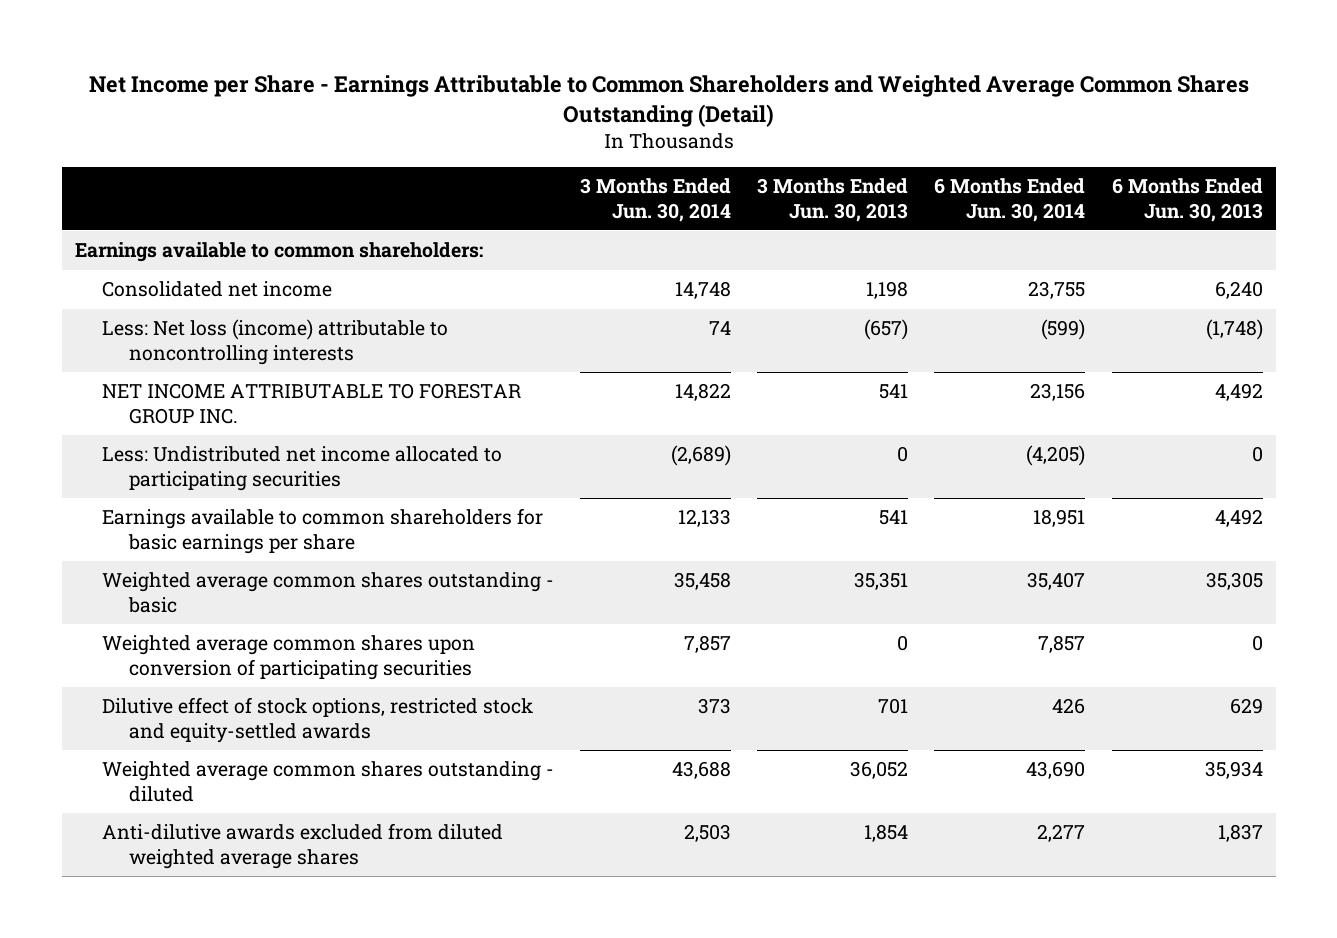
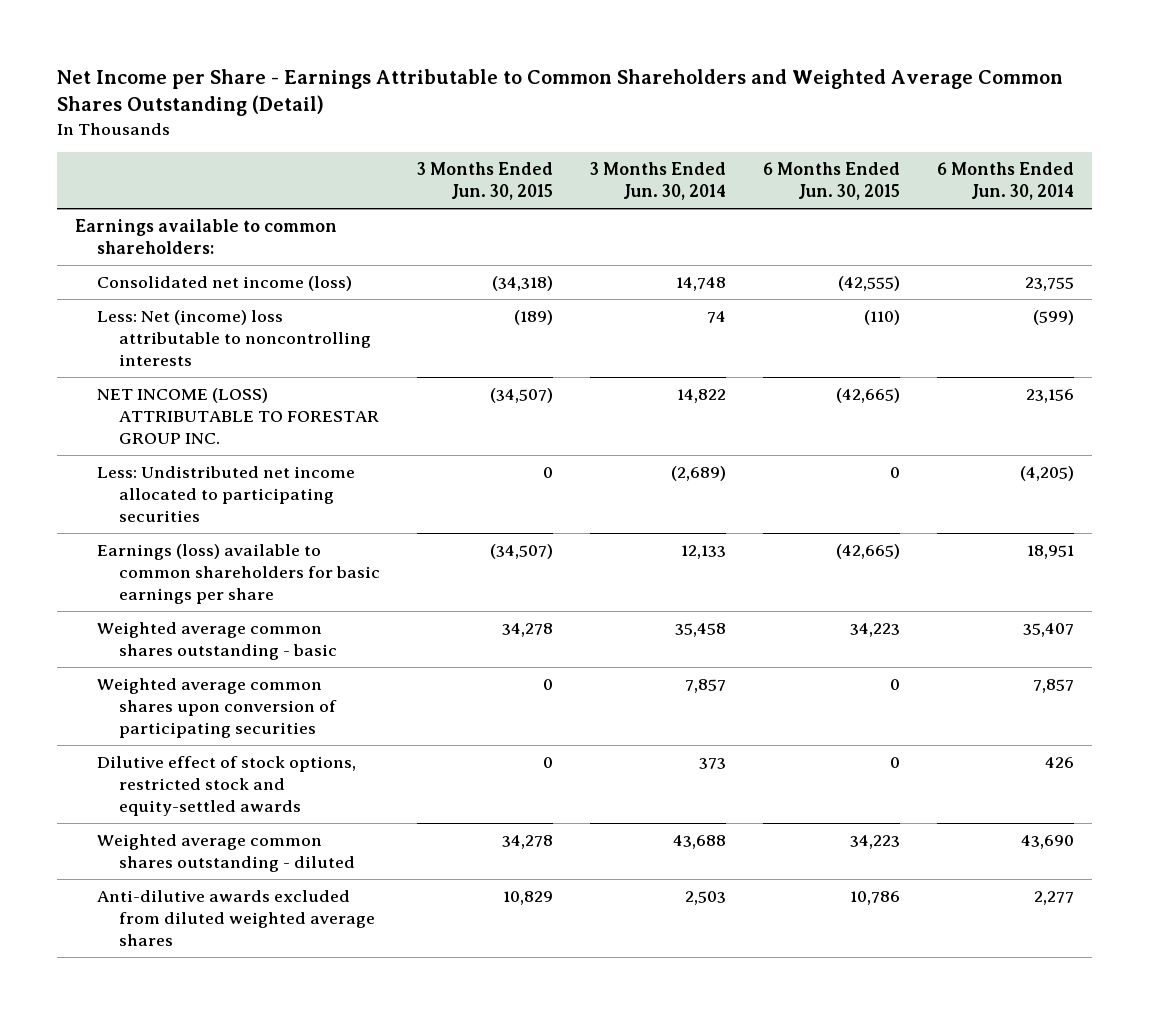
- | 3 Months Ended Jun. 30, 2014 | 3 Months Ended Jun. 30, 2013 | 6 Months Ended Jun. 30, 2014 | 6 Months Ended Jun. 30, 2013
+ | 3 Months Ended Jun. 30, 2015 | 3 Months Ended Jun. 30, 2014 | 6 Months Ended Jun. 30, 2015 | 6 Months Ended Jun. 30, 2014
- Consolidated net income | 14,748 | 1,198 | 23,755 | 6,240
- Less: Net loss (income) attributable to noncontrolling interests | 74 | (657) | (599) | (1,748)
- NET INCOME ATTRIBUTABLE TO FORESTAR GROUP INC. | 14,822 | 541 | 23,156 | 4,492
+ Consolidated net income (loss) | (34,318) | 14,748 | (42,555) | 23,755
+ Less: Net (income) loss attributable to noncontrolling interests | (189) | 74 | (110) | (599)
+ NET INCOME (LOSS) ATTRIBUTABLE TO FORESTAR GROUP INC. | (34,507) | 14,822 | (42,665) | 23,156
- Earnings available to common shareholders for basic earnings per share | 12,133 | 541 | 18,951 | 4,492
+ Earnings (loss) available to common shareholders for basic earnings per share | (34,507) | 12,133 | (42,665) | 18,951

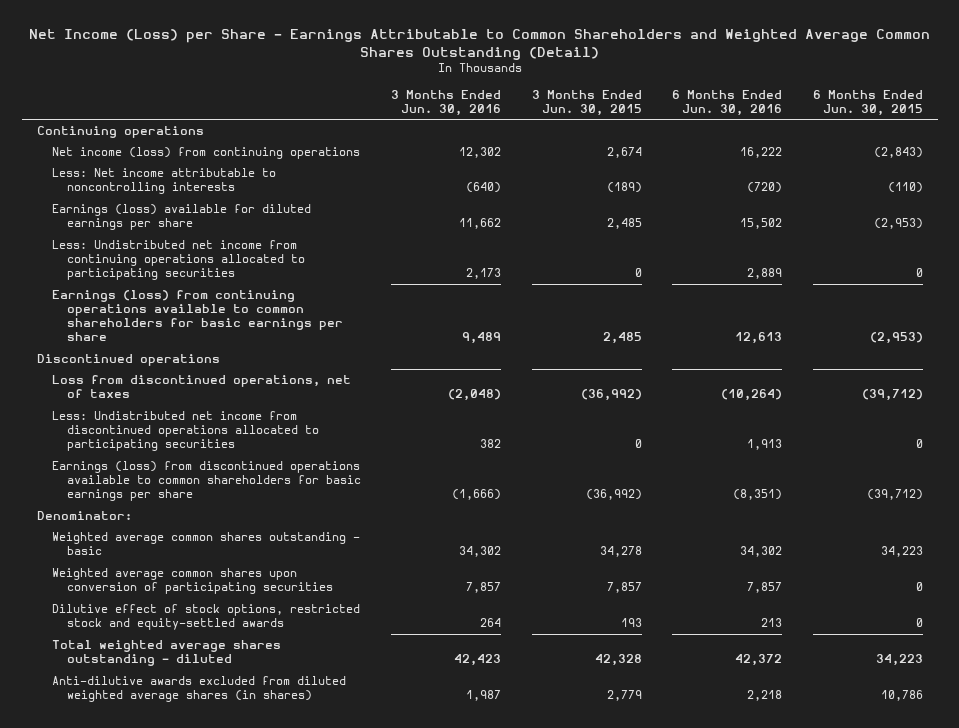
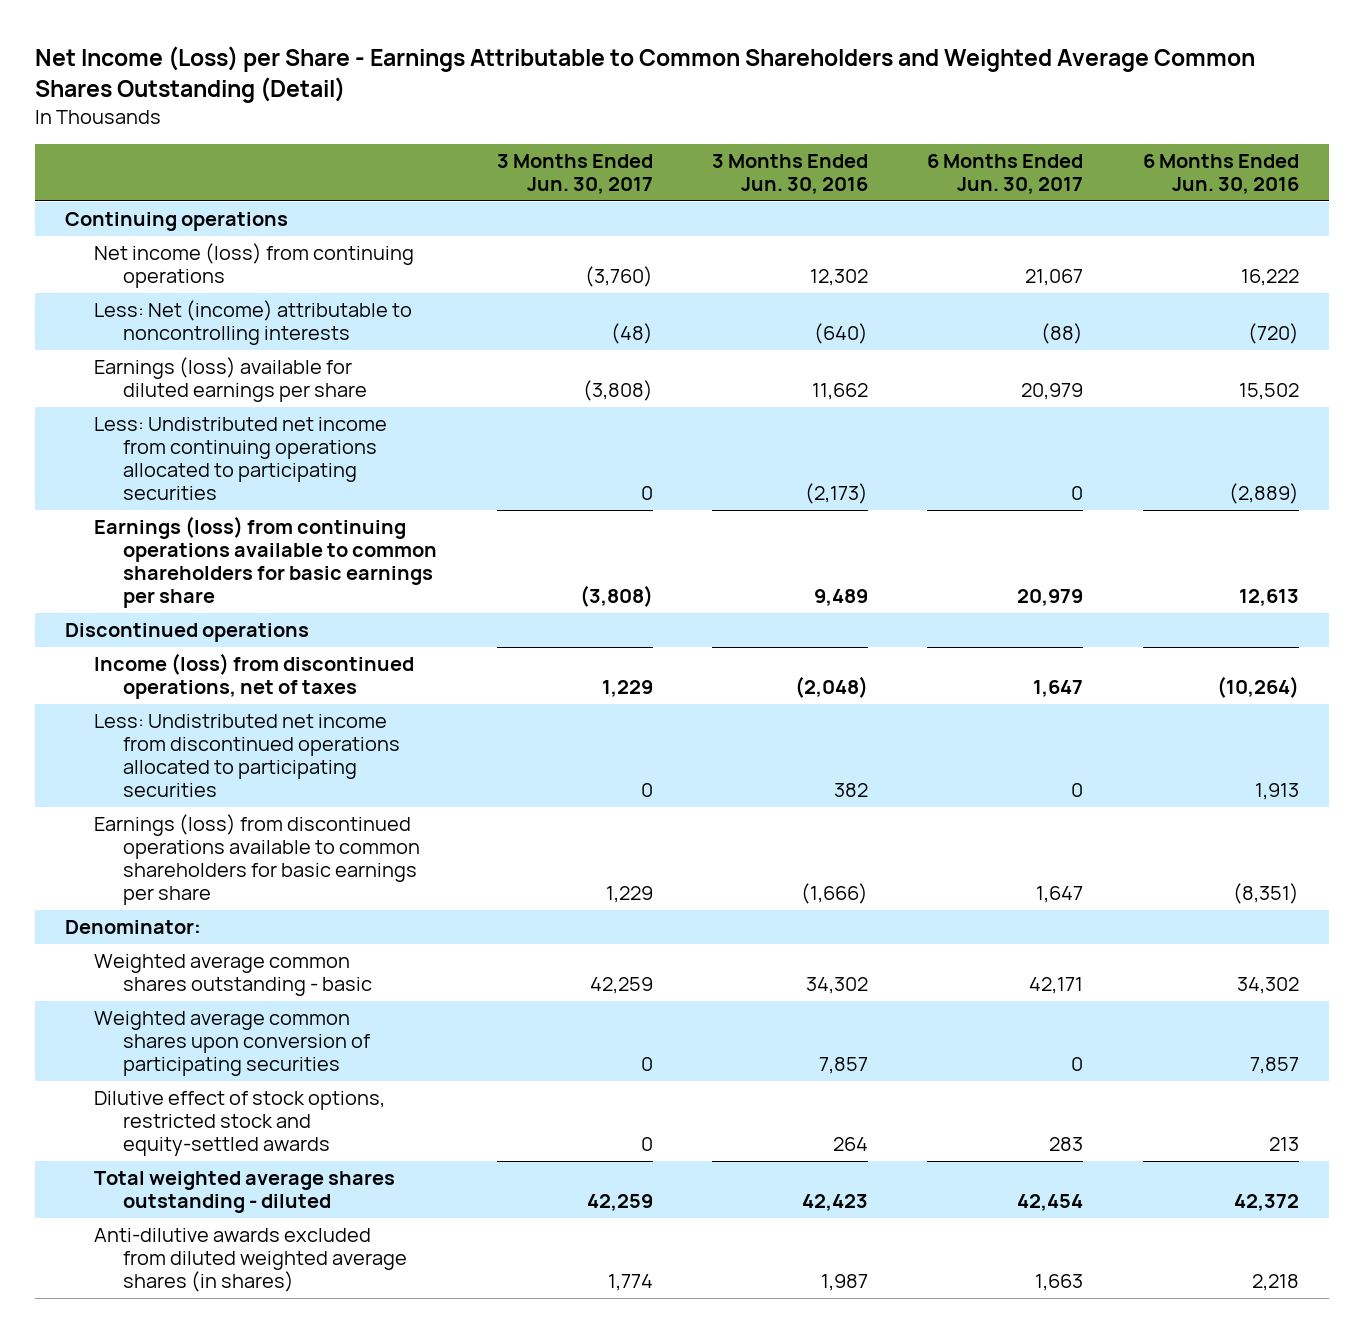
- | 3 Months Ended Jun. 30, 2016 | 3 Months Ended Jun. 30, 2015 | 6 Months Ended Jun. 30, 2016 | 6 Months Ended Jun. 30, 2015
+ | 3 Months Ended Jun. 30, 2017 | 3 Months Ended Jun. 30, 2016 | 6 Months Ended Jun. 30, 2017 | 6 Months Ended Jun. 30, 2016
- Less: Net income attributable to noncontrolling interests | (640) | (189) | (720) | (110)
+ Less: Net (income) attributable to noncontrolling interests | (48) | (640) | (88) | (720)
- Less: Undistributed net income from continuing operations allocated to participating securities | 2,173 | 0 | 2,889 | 0
+ Less: Undistributed net income from continuing operations allocated to participating securities | 0 | (2,173) | 0 | (2,889)
- Loss from discontinued operations, net of taxes | (2,048) | (36,992) | (10,264) | (39,712)
+ Income (loss) from discontinued operations, net of taxes | 1,229 | (2,048) | 1,647 | (10,264)

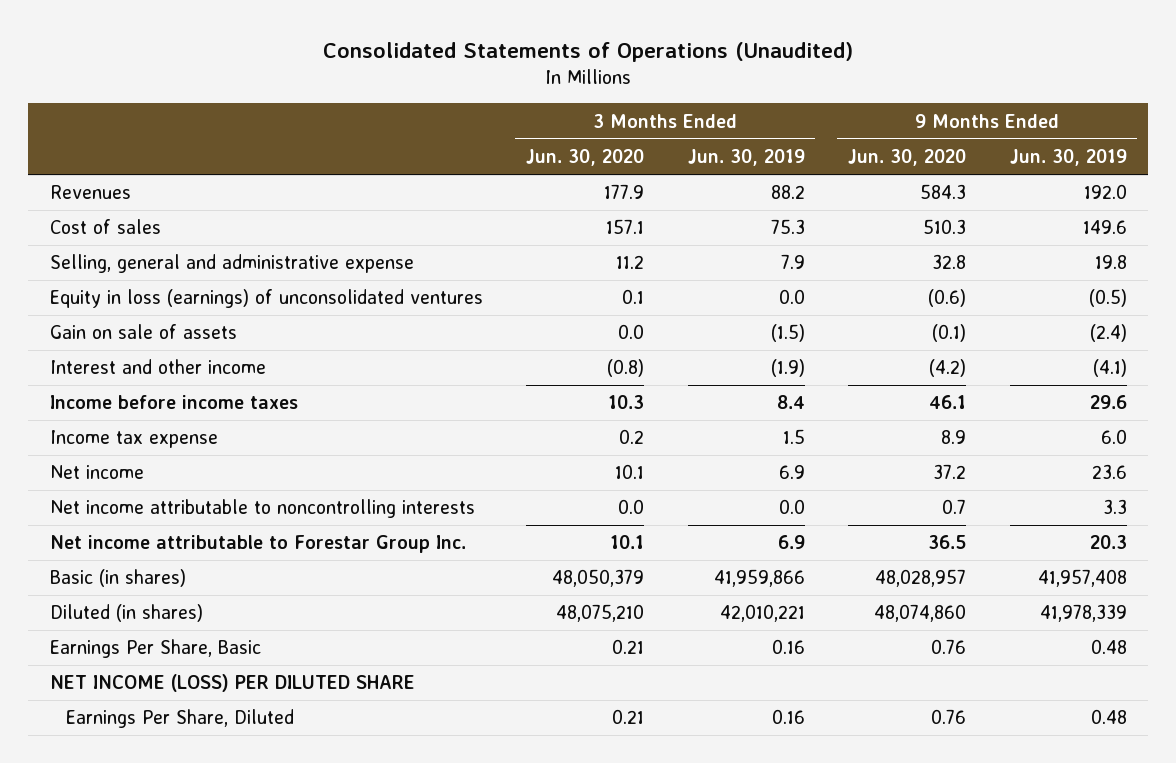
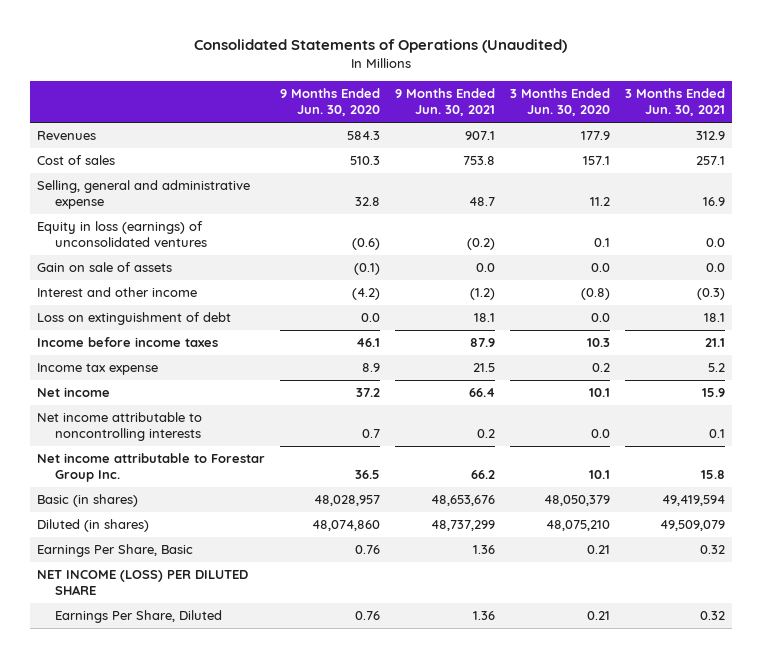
- | 3 Months Ended Jun. 30, 2020 | 3 Months Ended Jun. 30, 2019 | 9 Months Ended Jun. 30, 2020 | 9 Months Ended Jun. 30, 2019
+ | 9 Months Ended Jun. 30, 2020 | 9 Months Ended Jun. 30, 2021 | 3 Months Ended Jun. 30, 2020 | 3 Months Ended Jun. 30, 2021
+ Loss on extinguishment of debt | 0.0 | 18.1 | 0.0 | 18.1

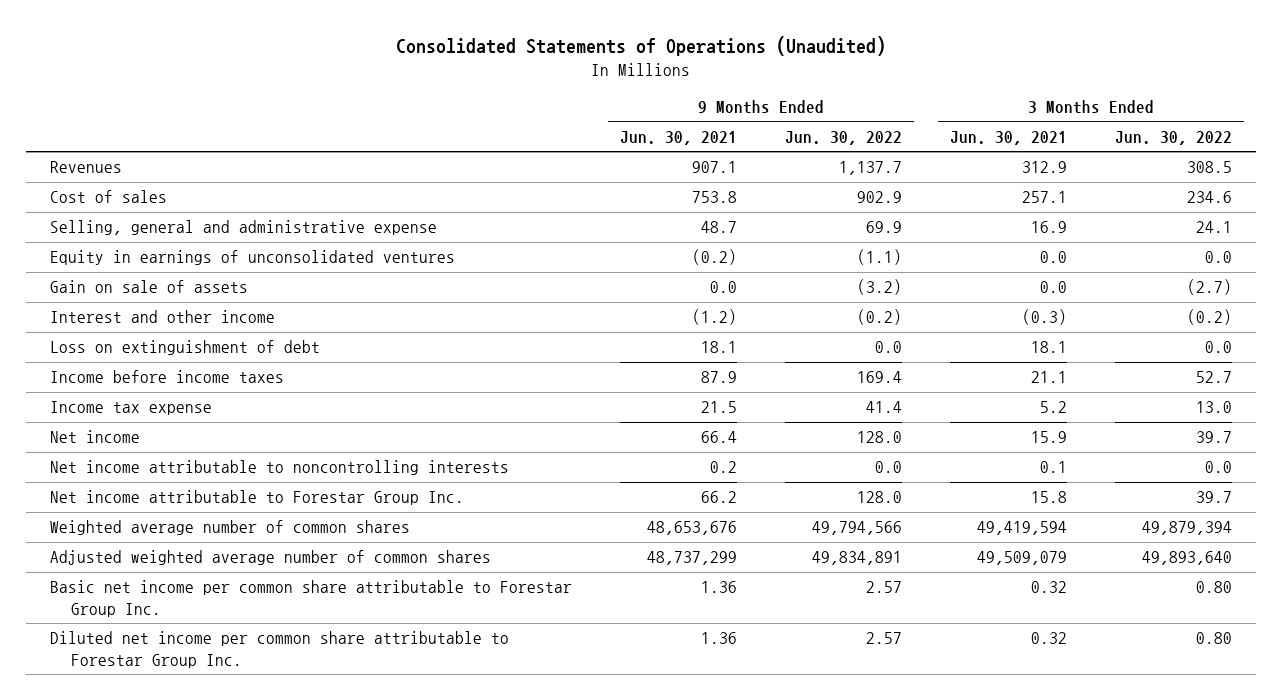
- | 9 Months Ended Jun. 30, 2020 | 9 Months Ended Jun. 30, 2021 | 3 Months Ended Jun. 30, 2020 | 3 Months Ended Jun. 30, 2021
+ | 9 Months Ended Jun. 30, 2021 | 9 Months Ended Jun. 30, 2022 | 3 Months Ended Jun. 30, 2021 | 3 Months Ended Jun. 30, 2022
- Equity in loss (earnings) of unconsolidated ventures | (0.6) | (0.2) | 0.1 | 0.0
+ Equity in earnings of unconsolidated ventures | (0.2) | (1.1) | 0.0 | 0.0
- Basic (in shares) | 48,028,957 | 48,653,676 | 48,050,379 | 49,419,594
- Diluted (in shares) | 48,074,860 | 48,737,299 | 48,075,210 | 49,509,079
- Earnings Per Share, Basic | 0.76 | 1.36 | 0.21 | 0.32
- NET INCOME (LOSS) PER DILUTED SHARE
- Earnings Per Share, Diluted | 0.76 | 1.36 | 0.21 | 0.32
+ Weighted average number of common shares | 48,653,676 | 49,794,566 | 49,419,594 | 49,879,394
+ Adjusted weighted average number of common shares | 48,737,299 | 49,834,891 | 49,509,079 | 49,893,640
+ Basic net income per common share attributable to Forestar Group Inc. | 1.36 | 2.57 | 0.32 | 0.80
+ Diluted net income per common share attributable to Forestar Group Inc. | 1.36 | 2.57 | 0.32 | 0.80

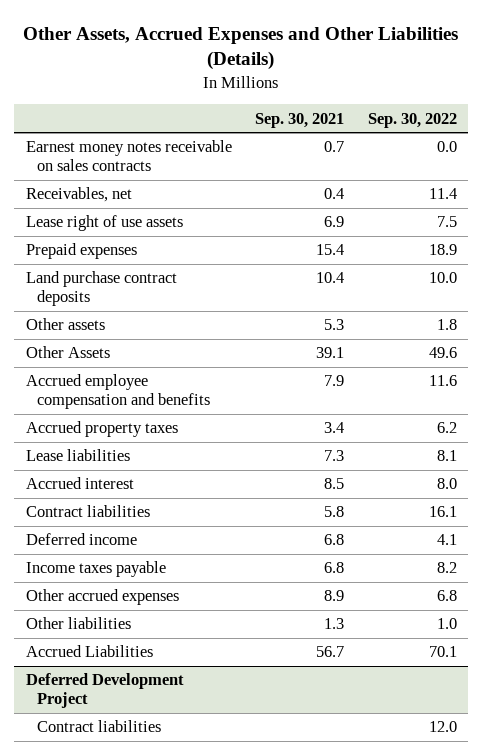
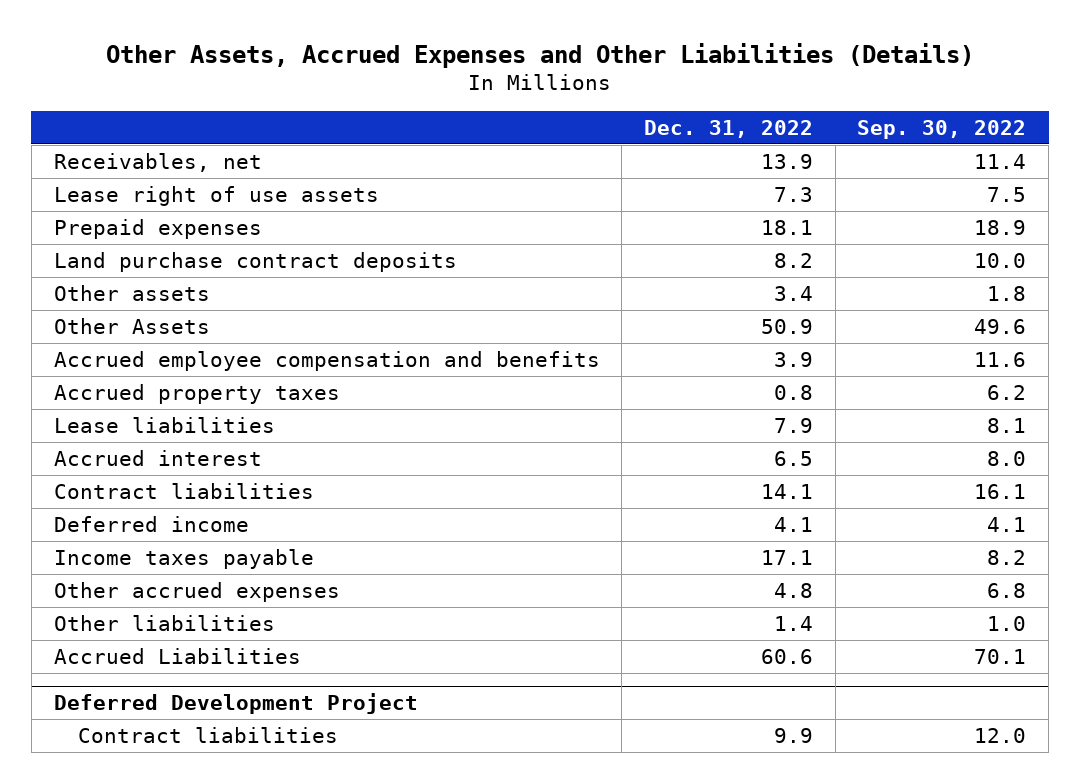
- | Sep. 30, 2021 | Sep. 30, 2022
+ | Dec. 31, 2022 | Sep. 30, 2022
- Earnest money notes receivable on sales contracts | 0.7 | 0.0

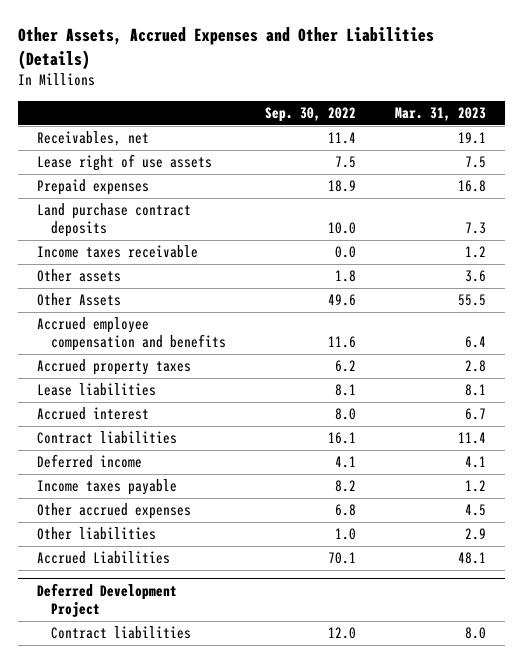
- | Dec. 31, 2022 | Sep. 30, 2022
+ | Sep. 30, 2022 | Mar. 31, 2023
+ Income taxes receivable | 0.0 | 1.2

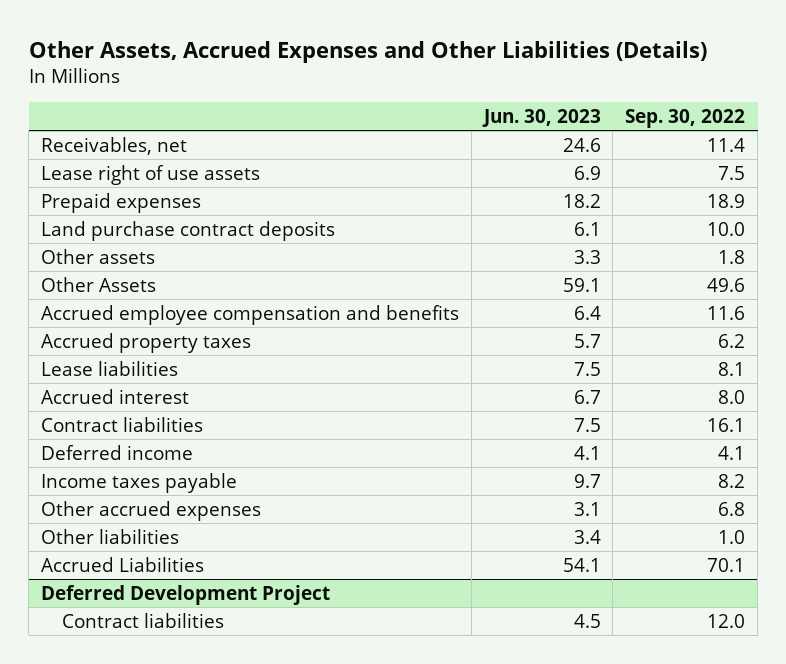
- | Sep. 30, 2022 | Mar. 31, 2023
+ | Jun. 30, 2023 | Sep. 30, 2022
- Income taxes receivable | 0.0 | 1.2

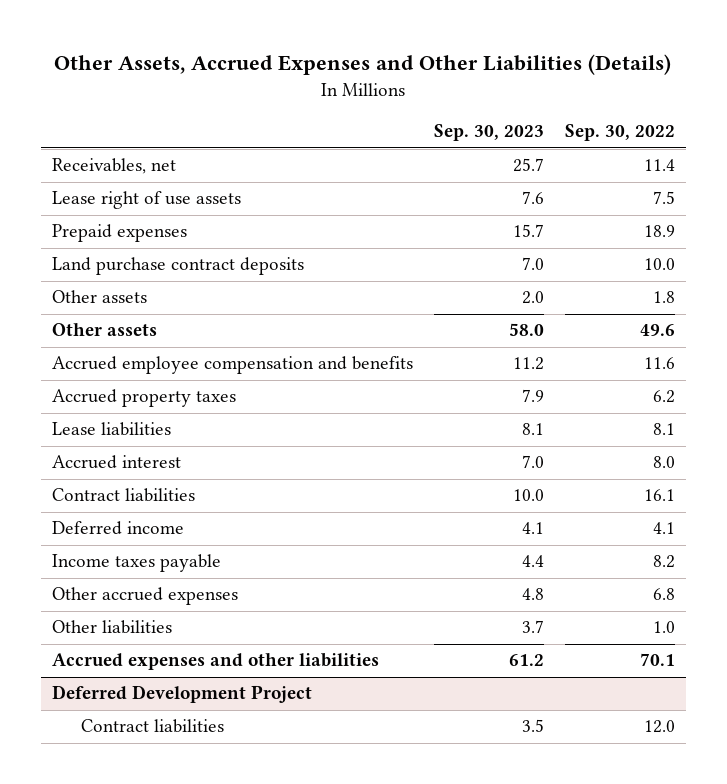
- | Jun. 30, 2023 | Sep. 30, 2022
+ | Sep. 30, 2023 | Sep. 30, 2022
- Other Assets | 59.1 | 49.6
+ Other assets | 58.0 | 49.6
- Accrued Liabilities | 54.1 | 70.1
+ Accrued expenses and other liabilities | 61.2 | 70.1

